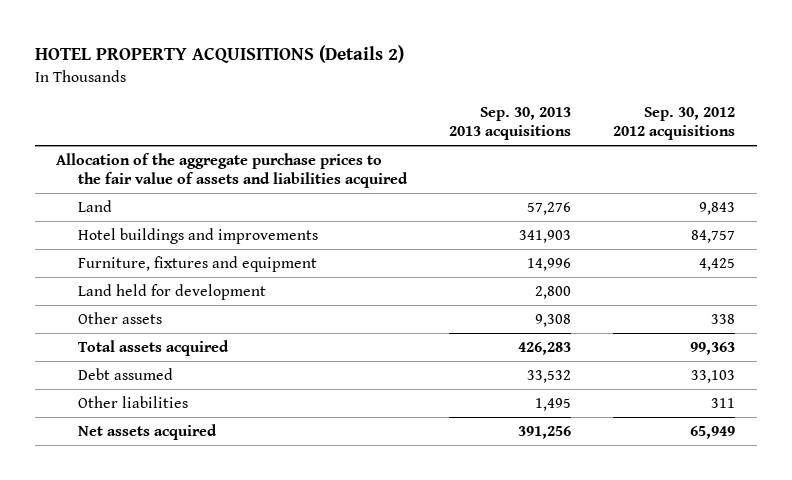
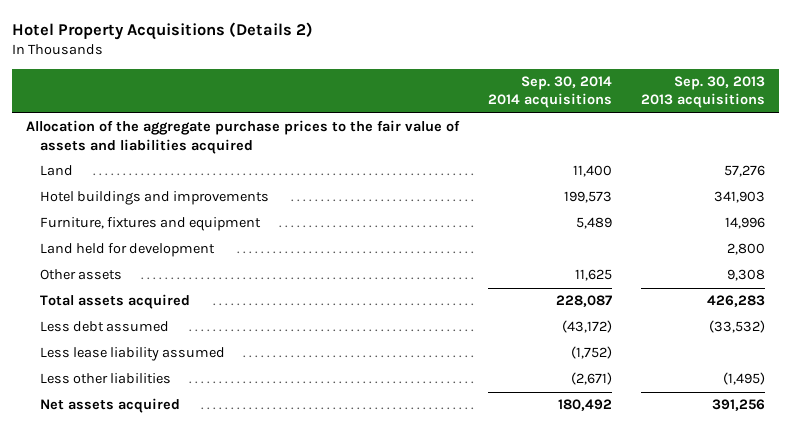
- HOTEL PROPERTY ACQUISITIONS (Details 2)
+ Hotel Property Acquisitions (Details 2)
- | Sep. 30, 2013 2013 acquisitions | Sep. 30, 2012 2012 acquisitions
+ | Sep. 30, 2014 2014 acquisitions | Sep. 30, 2013 2013 acquisitions
- Debt assumed | 33,532 | 33,103
- Other liabilities | 1,495 | 311
+ Less debt assumed | (43,172) | (33,532)
+ Less lease liability assumed | (1,752) |
+ Less other liabilities | (2,671) | (1,495)

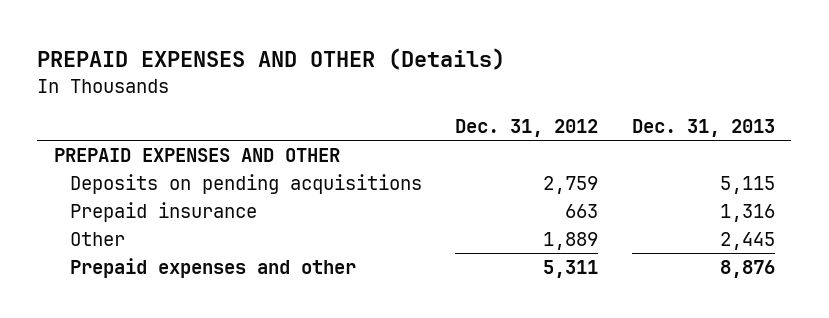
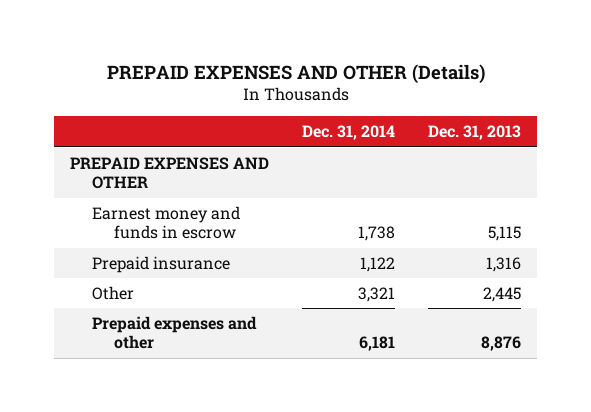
- | Dec. 31, 2012 | Dec. 31, 2013
+ | Dec. 31, 2014 | Dec. 31, 2013
- Deposits on pending acquisitions | 2,759 | 5,115
+ Earnest money and funds in escrow | 1,738 | 5,115

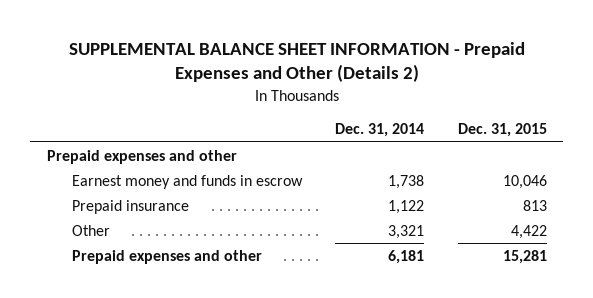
- PREPAID EXPENSES AND OTHER (Details)
+ SUPPLEMENTAL BALANCE SHEET INFORMATION - Prepaid Expenses and Other (Details 2)
- | Dec. 31, 2014 | Dec. 31, 2013
+ | Dec. 31, 2014 | Dec. 31, 2015
- PREPAID EXPENSES AND OTHER
+ Prepaid expenses and other

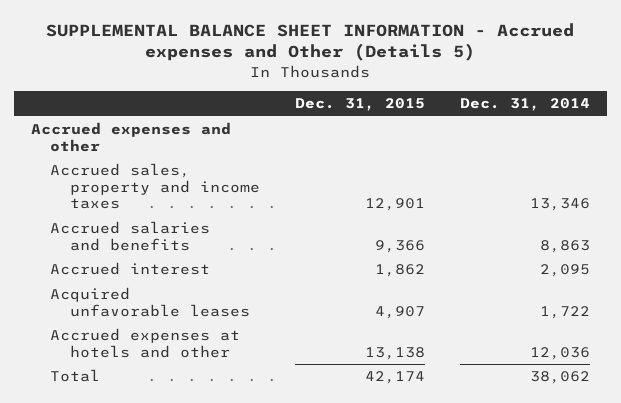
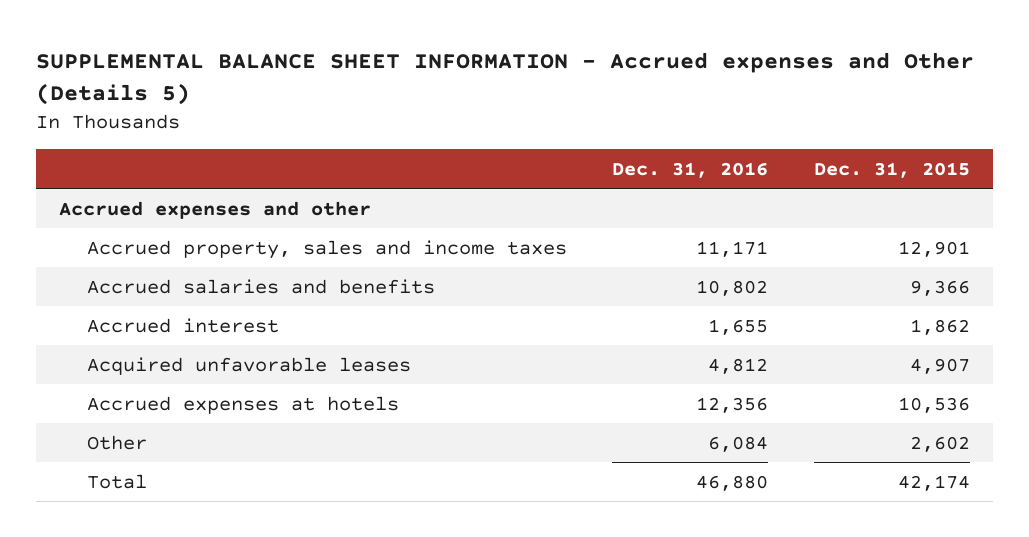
- | Dec. 31, 2015 | Dec. 31, 2014
+ | Dec. 31, 2016 | Dec. 31, 2015
- Accrued sales, property and income taxes | 12,901 | 13,346
+ Accrued property, sales and income taxes | 11,171 | 12,901
- Accrued expenses at hotels and other | 13,138 | 12,036
+ Accrued expenses at hotels | 12,356 | 10,536
+ Other | 6,084 | 2,602

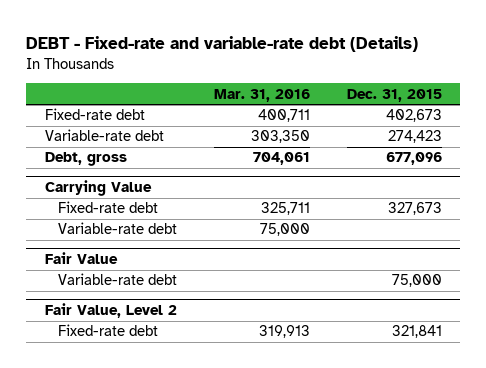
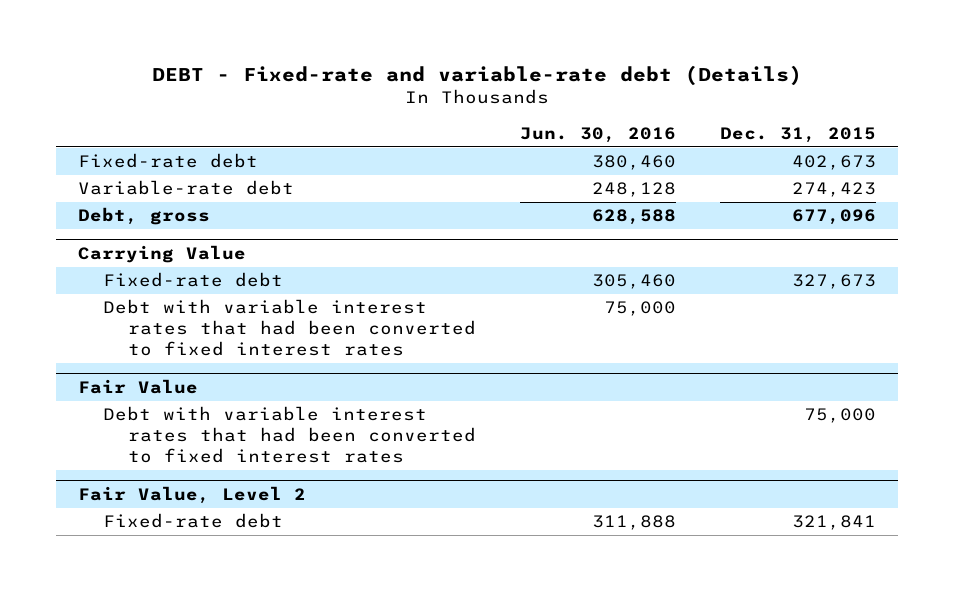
- | Mar. 31, 2016 | Dec. 31, 2015
+ | Jun. 30, 2016 | Dec. 31, 2015
@ Carrying Value
- Variable-rate debt | 75,000 |
+ Debt with variable interest rates that had been converted to fixed interest rates | 75,000 |
@ Fair Value
- Variable-rate debt | | 75,000
+ Debt with variable interest rates that had been converted to fixed interest rates | | 75,000

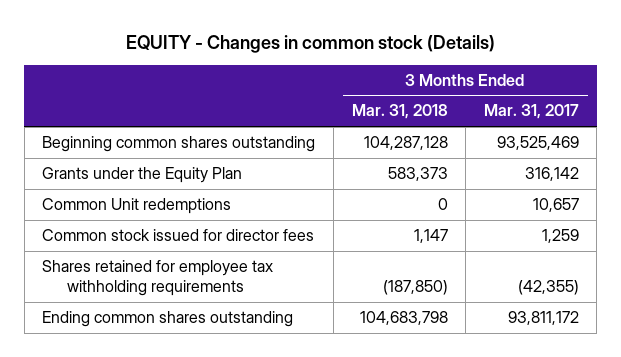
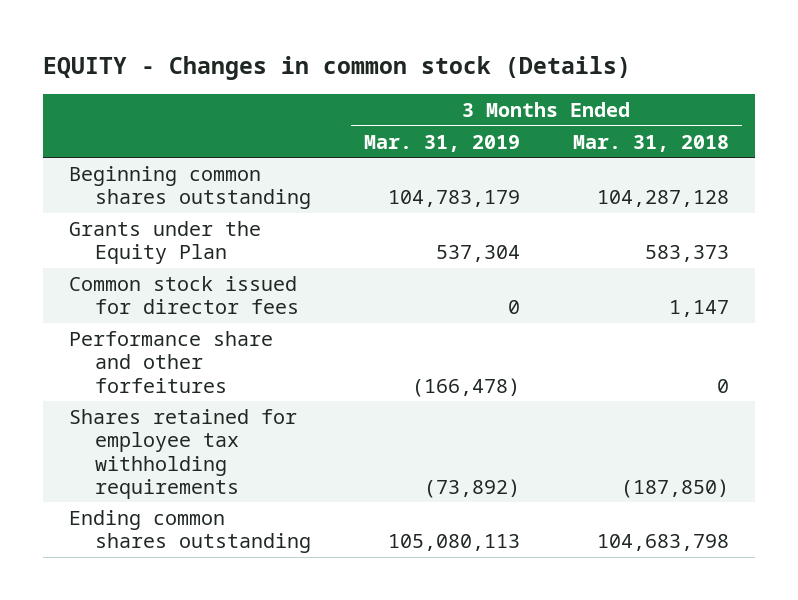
- | 3 Months Ended Mar. 31, 2018 | 3 Months Ended Mar. 31, 2017
+ | 3 Months Ended Mar. 31, 2019 | 3 Months Ended Mar. 31, 2018
- Common Unit redemptions | 0 | 10,657
+ Performance share and other forfeitures | (166,478) | 0

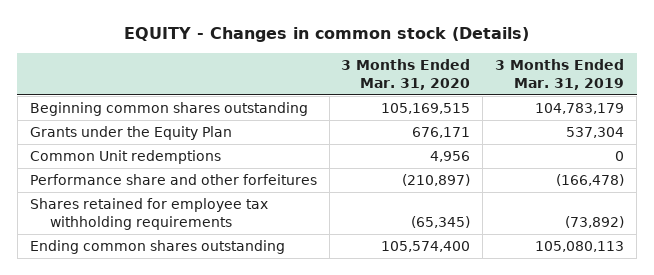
- | 3 Months Ended Mar. 31, 2019 | 3 Months Ended Mar. 31, 2018
+ | 3 Months Ended Mar. 31, 2020 | 3 Months Ended Mar. 31, 2019
- Common stock issued for director fees | 0 | 1,147
+ Common Unit redemptions | 4,956 | 0

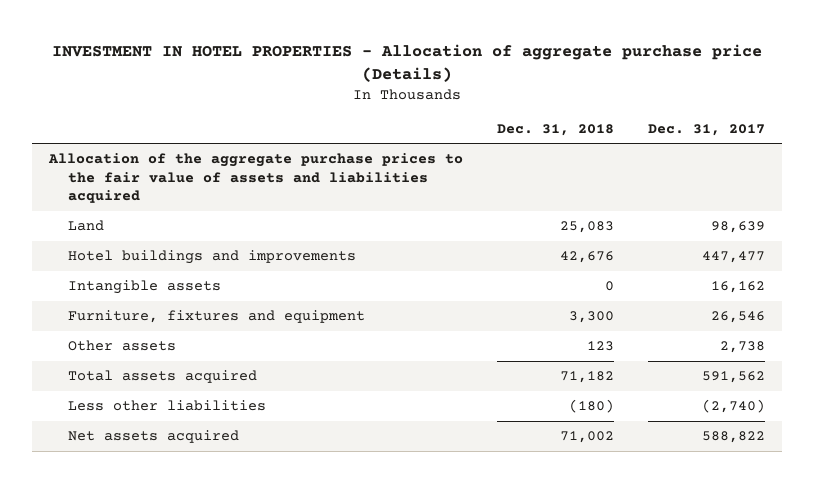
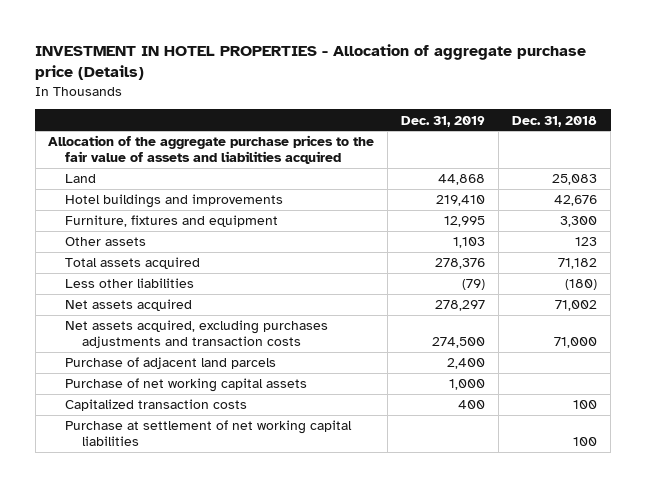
- | Dec. 31, 2018 | Dec. 31, 2017
+ | Dec. 31, 2019 | Dec. 31, 2018
- Intangible assets | 0 | 16,162
+ Net assets acquired, excluding purchases adjustments and transaction costs | 274,500 | 71,000
+ Purchase of adjacent land parcels | 2,400 |
+ Purchase of net working capital assets | 1,000 |
+ Capitalized transaction costs | 400 | 100
+ Purchase at settlement of net working capital liabilities | | 100

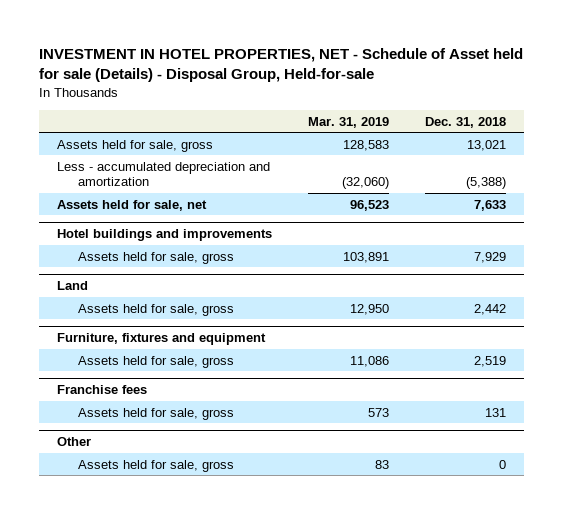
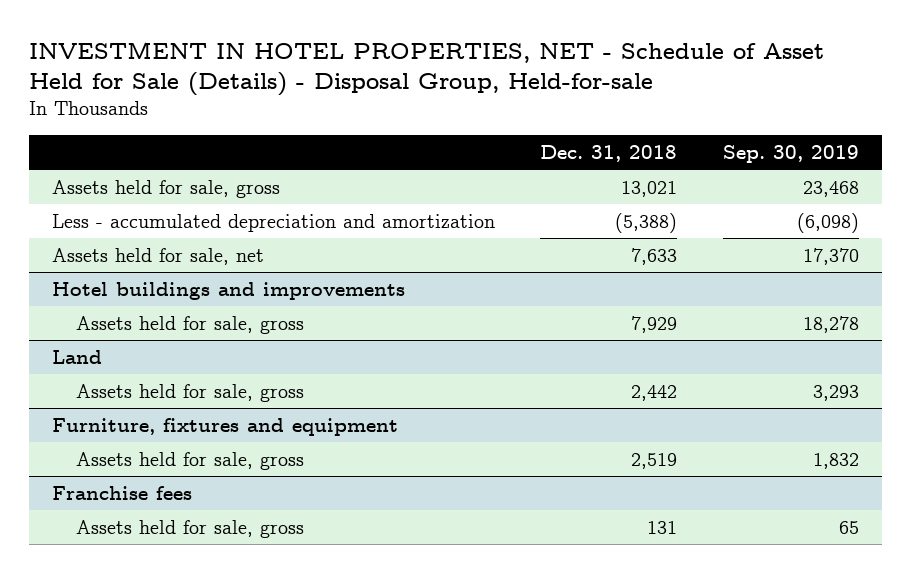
- INVESTMENT IN HOTEL PROPERTIES, NET - Schedule of Asset held for sale (Details) - Disposal Group, Held-for-sale
+ INVESTMENT IN HOTEL PROPERTIES, NET - Schedule of Asset Held for Sale (Details) - Disposal Group, Held-for-sale
- | Mar. 31, 2019 | Dec. 31, 2018
+ | Dec. 31, 2018 | Sep. 30, 2019
- Other
- Assets held for sale, gross | 83 | 0

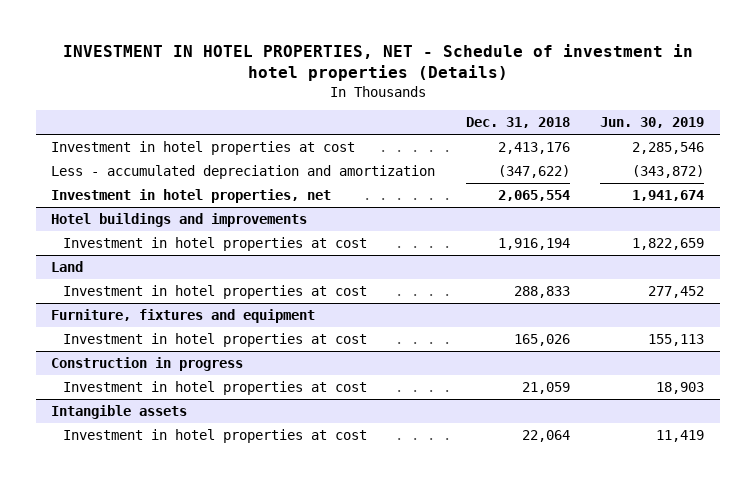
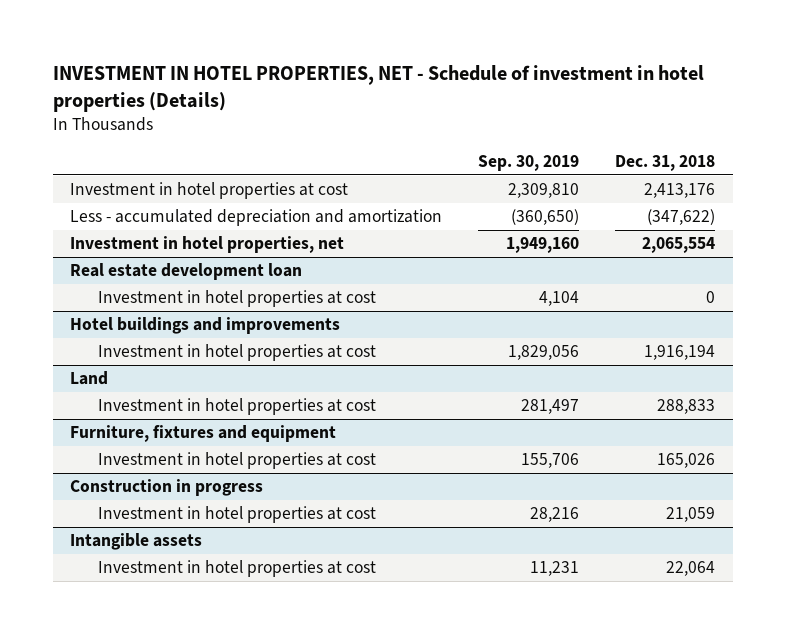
- | Dec. 31, 2018 | Jun. 30, 2019
+ | Sep. 30, 2019 | Dec. 31, 2018
+ Real estate development loan
+ Investment in hotel properties at cost | 4,104 | 0

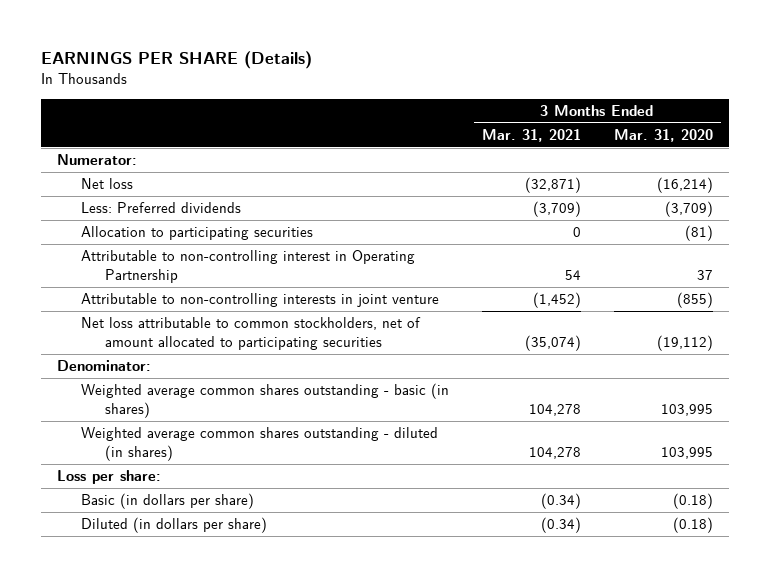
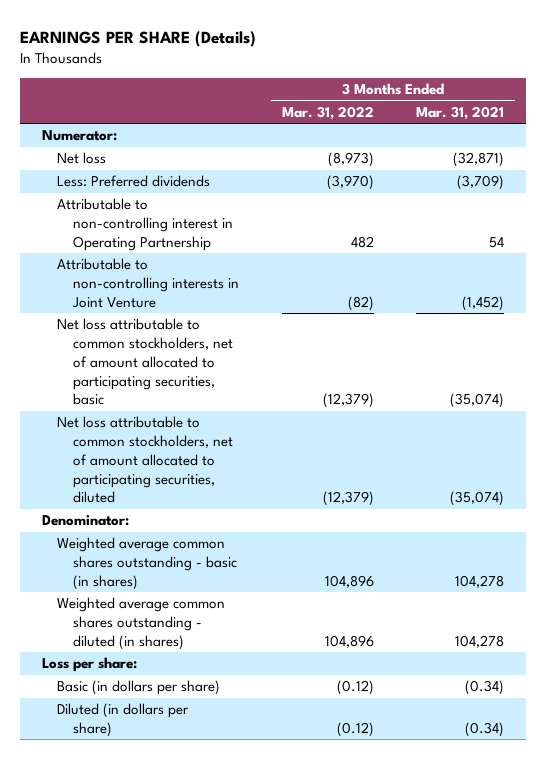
- | 3 Months Ended Mar. 31, 2021 | 3 Months Ended Mar. 31, 2020
+ | 3 Months Ended Mar. 31, 2022 | 3 Months Ended Mar. 31, 2021
- Allocation to participating securities | 0 | (81)
- Attributable to non-controlling interests in joint venture | (1,452) | (855)
- Net loss attributable to common stockholders, net of amount allocated to participating securities | (35,074) | (19,112)
+ Attributable to non-controlling interests in Joint Venture | (82) | (1,452)
+ Net loss attributable to common stockholders, net of amount allocated to participating securities, basic | (12,379) | (35,074)
+ Net loss attributable to common stockholders, net of amount allocated to participating securities, diluted | (12,379) | (35,074)

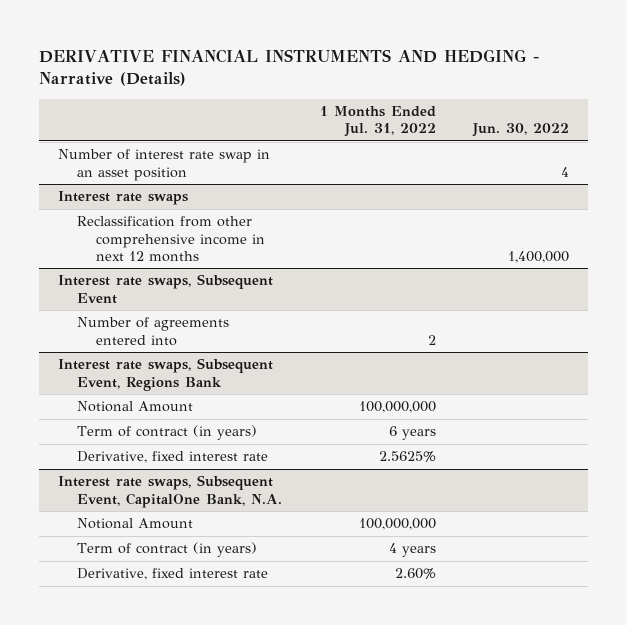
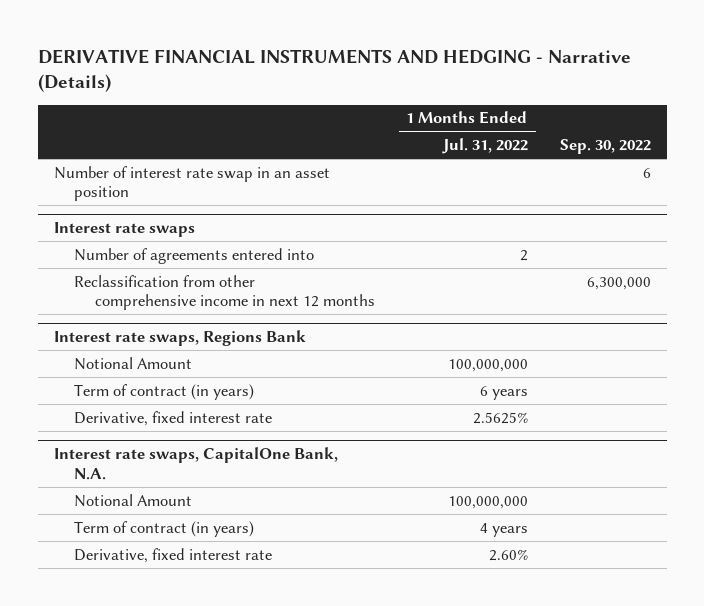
- | 1 Months Ended Jul. 31, 2022 | Jun. 30, 2022
+ | 1 Months Ended Jul. 31, 2022 | Sep. 30, 2022
- Interest rate swaps, Subsequent Event
- Interest rate swaps, Subsequent Event, Regions Bank
@ Interest rate swaps
moved down: Reclassification from other comprehensive income in next 12 months | | 6,300,000
+ Interest rate swaps, Regions Bank
- Interest rate swaps, Subsequent Event, CapitalOne Bank, N.A.
+ Interest rate swaps, CapitalOne Bank, N.A.

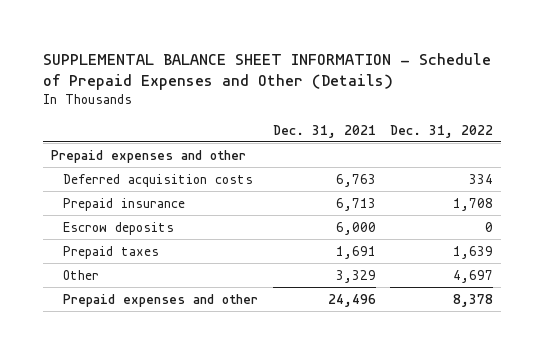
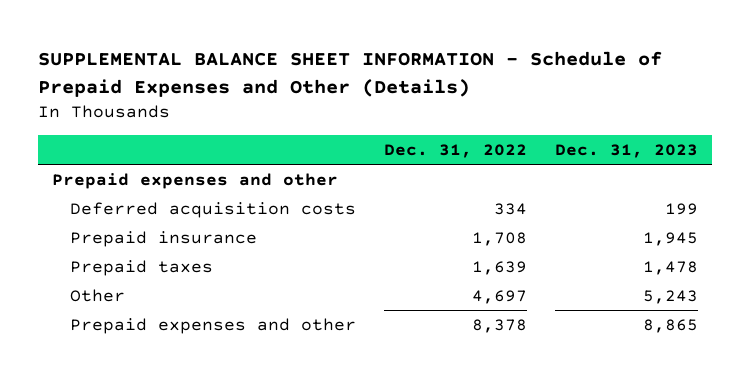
- | Dec. 31, 2021 | Dec. 31, 2022
+ | Dec. 31, 2022 | Dec. 31, 2023
- Escrow deposits | 6,000 | 0

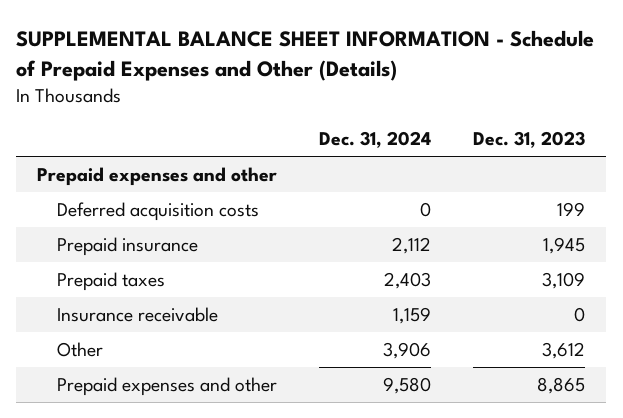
- | Dec. 31, 2022 | Dec. 31, 2023
+ | Dec. 31, 2024 | Dec. 31, 2023
- Prepaid taxes | 1,639 | 1,478
- Other | 4,697 | 5,243
+ Prepaid taxes | 2,403 | 3,109
+ Insurance receivable | 1,159 | 0
+ Other | 3,906 | 3,612

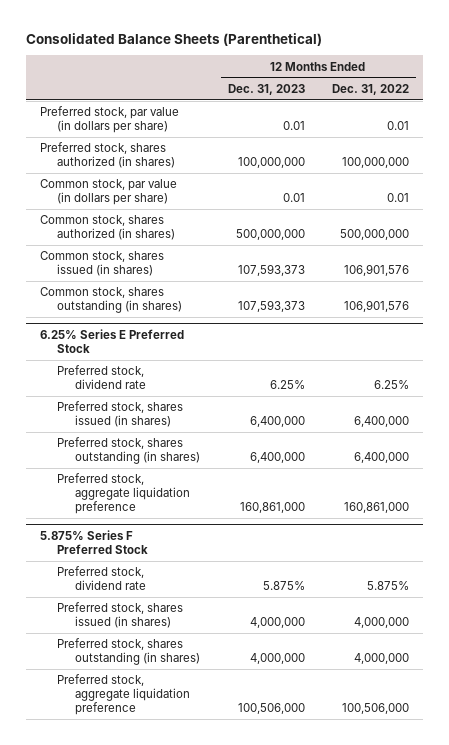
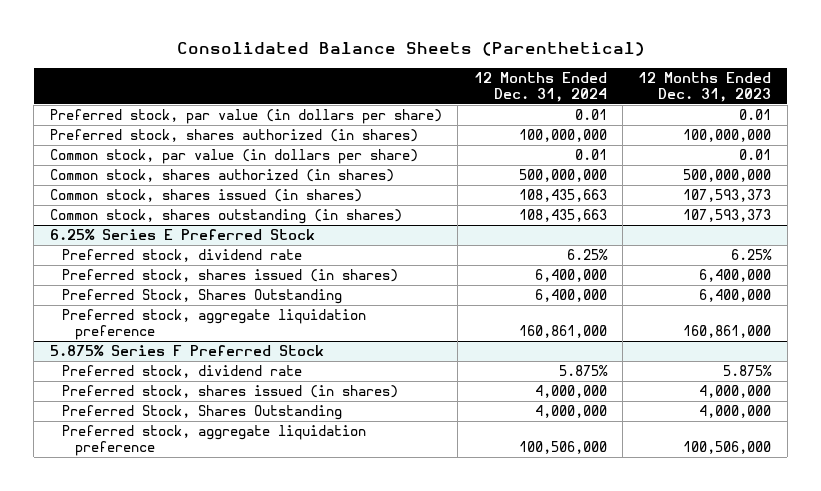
- | 12 Months Ended Dec. 31, 2023 | 12 Months Ended Dec. 31, 2022
+ | 12 Months Ended Dec. 31, 2024 | 12 Months Ended Dec. 31, 2023
@ 6.25% Series E Preferred Stock
- Preferred stock, shares outstanding (in shares) | 6,400,000 | 6,400,000
+ Preferred Stock, Shares Outstanding | 6,400,000 | 6,400,000
@ 5.875% Series F Preferred Stock
- Preferred stock, shares outstanding (in shares) | 4,000,000 | 4,000,000
+ Preferred Stock, Shares Outstanding | 4,000,000 | 4,000,000

